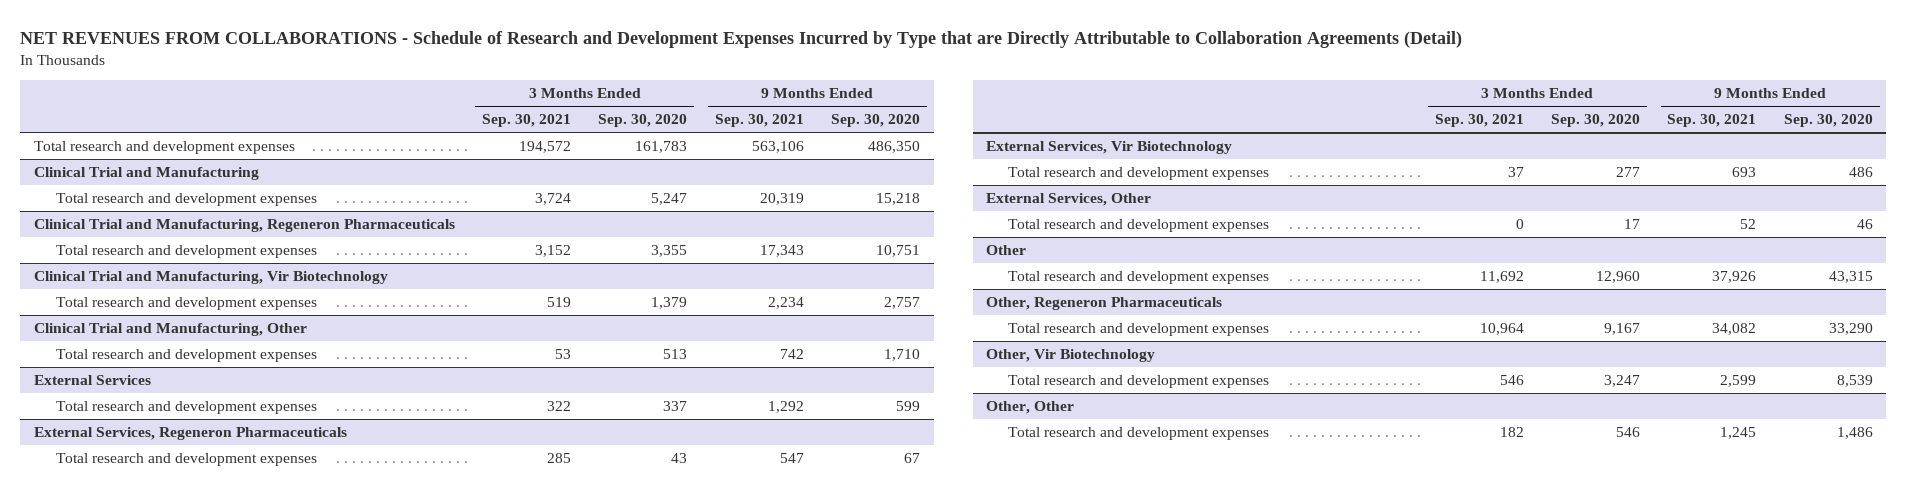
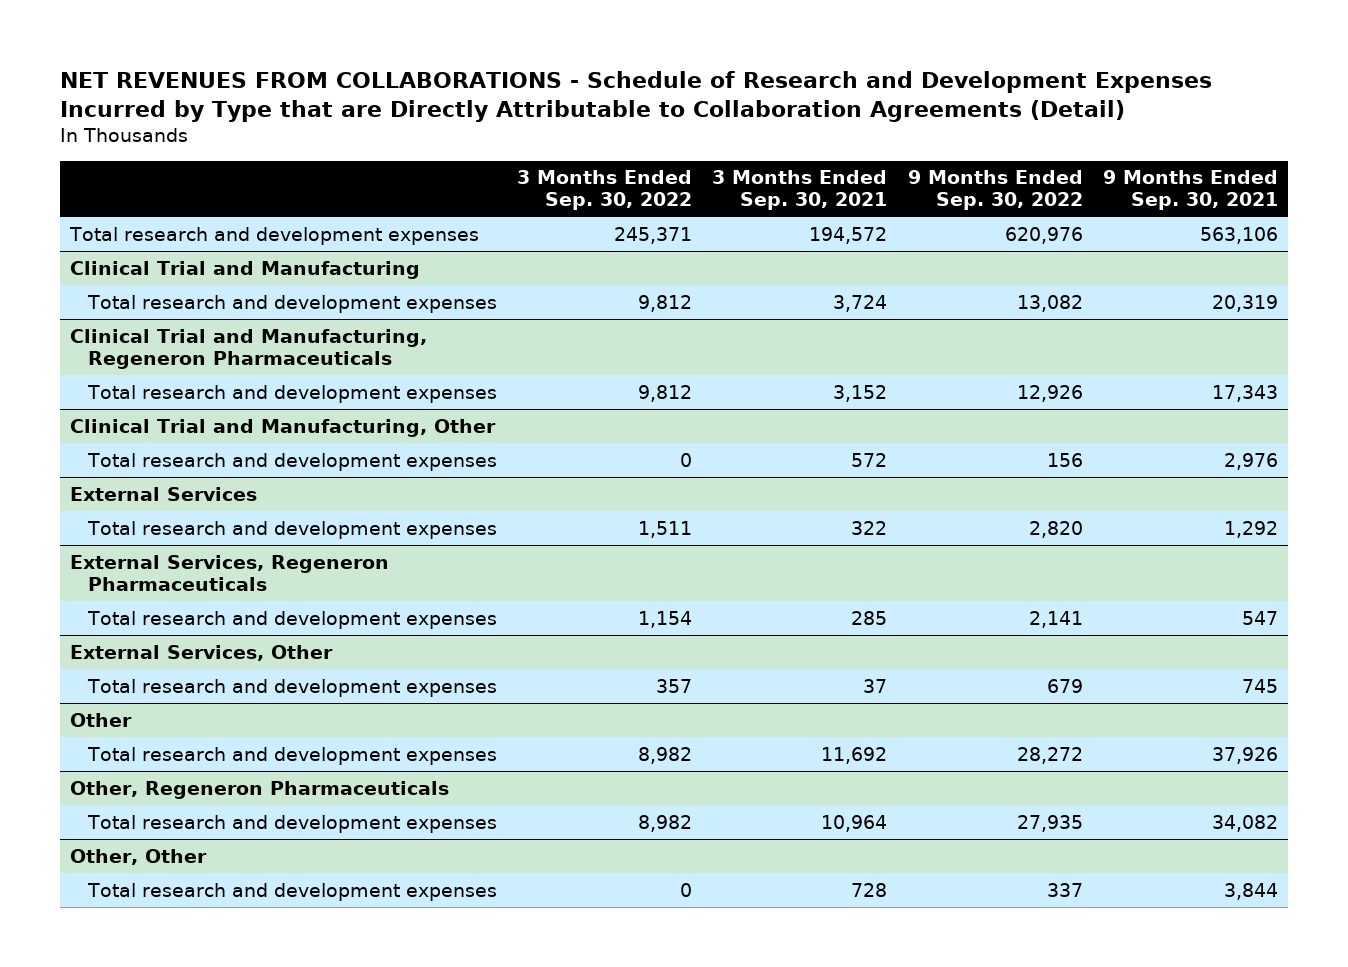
- | 3 Months Ended Sep. 30, 2021 | 3 Months Ended Sep. 30, 2020 | 9 Months Ended Sep. 30, 2021 | 9 Months Ended Sep. 30, 2020
+ | 3 Months Ended Sep. 30, 2022 | 3 Months Ended Sep. 30, 2021 | 9 Months Ended Sep. 30, 2022 | 9 Months Ended Sep. 30, 2021
- Clinical Trial and Manufacturing, Vir Biotechnology
- Total research and development expenses | 519 | 1,379 | 2,234 | 2,757
@ Clinical Trial and Manufacturing, Other
- Total research and development expenses | 53 | 513 | 742 | 1,710
+ Total research and development expenses | 0 | 572 | 156 | 2,976
- External Services, Vir Biotechnology
- Total research and development expenses | 37 | 277 | 693 | 486
@ External Services, Other
- Total research and development expenses | 0 | 17 | 52 | 46
+ Total research and development expenses | 357 | 37 | 679 | 745
- Other, Vir Biotechnology
- Total research and development expenses | 546 | 3,247 | 2,599 | 8,539
@ Other, Other
- Total research and development expenses | 182 | 546 | 1,245 | 1,486
+ Total research and development expenses | 0 | 728 | 337 | 3,844

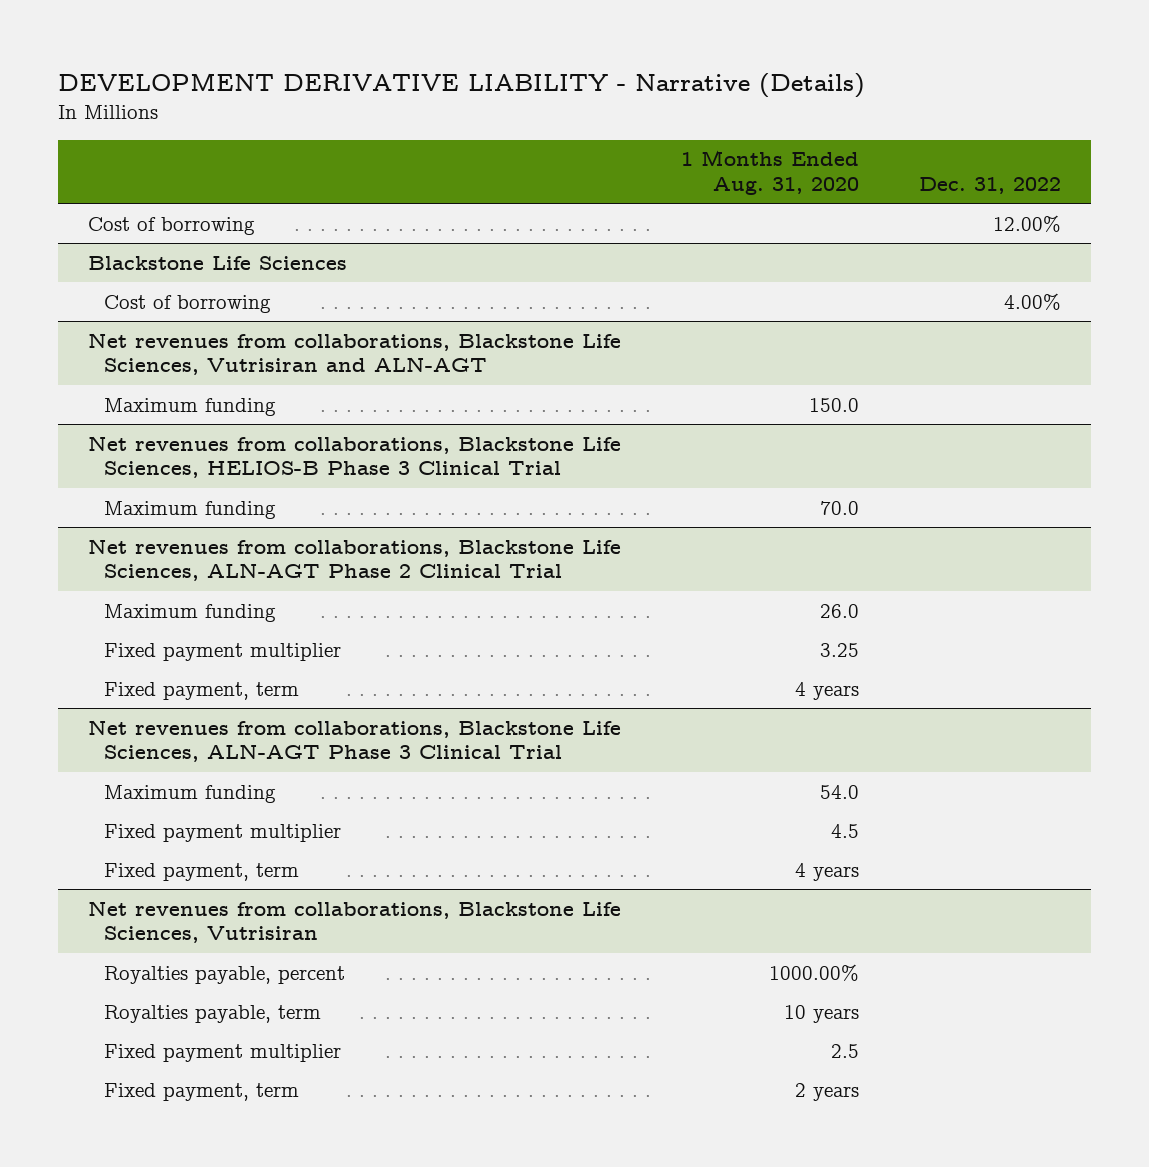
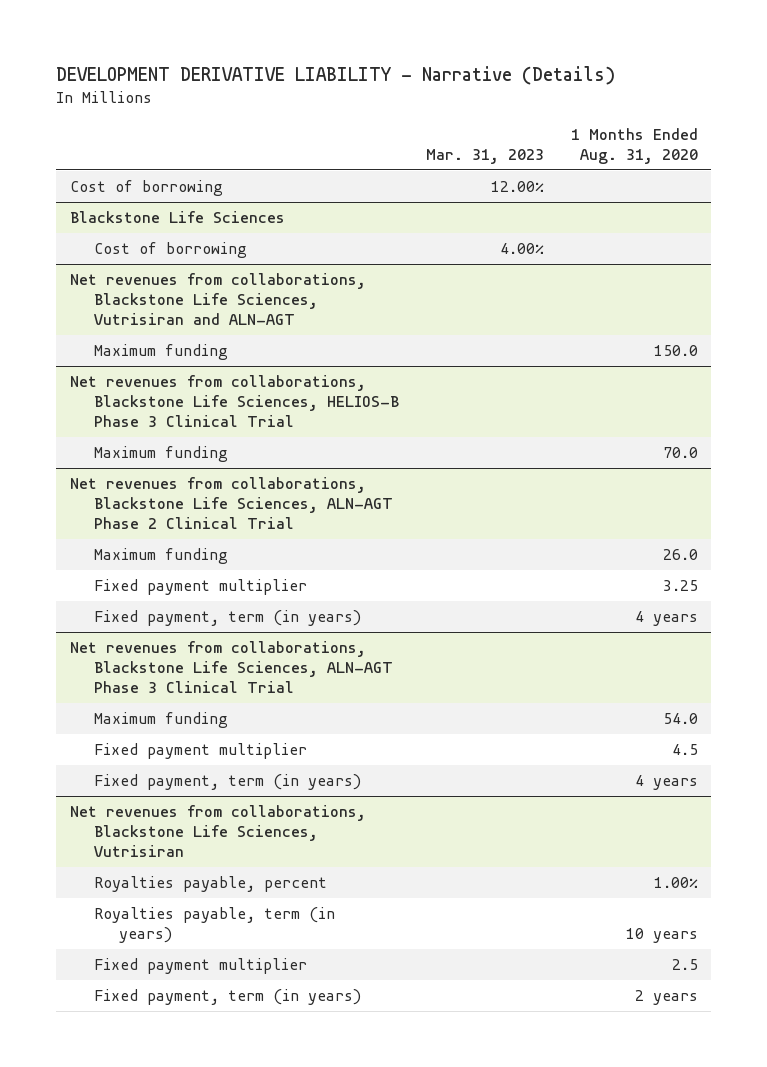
- | 1 Months Ended Aug. 31, 2020 | Dec. 31, 2022
+ | Mar. 31, 2023 | 1 Months Ended Aug. 31, 2020
@ Net revenues from collaborations, Blackstone Life Sciences, ALN-AGT Phase 2 Clinical Trial
- Fixed payment, term | 4 years |
+ Fixed payment, term (in years) | | 4 years
@ Net revenues from collaborations, Blackstone Life Sciences, ALN-AGT Phase 3 Clinical Trial
- Fixed payment, term | 4 years |
+ Fixed payment, term (in years) | | 4 years
@ Net revenues from collaborations, Blackstone Life Sciences, Vutrisiran
- Royalties payable, percent | 1000.00% |
- Royalties payable, term | 10 years |
+ Royalties payable, percent | | 1.00%
+ Royalties payable, term (in years) | | 10 years
- Fixed payment, term | 2 years |
+ Fixed payment, term (in years) | | 2 years

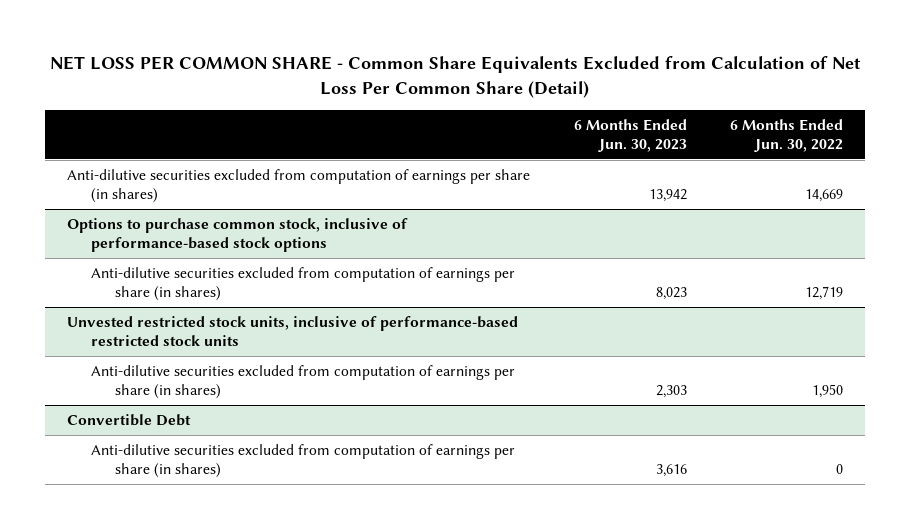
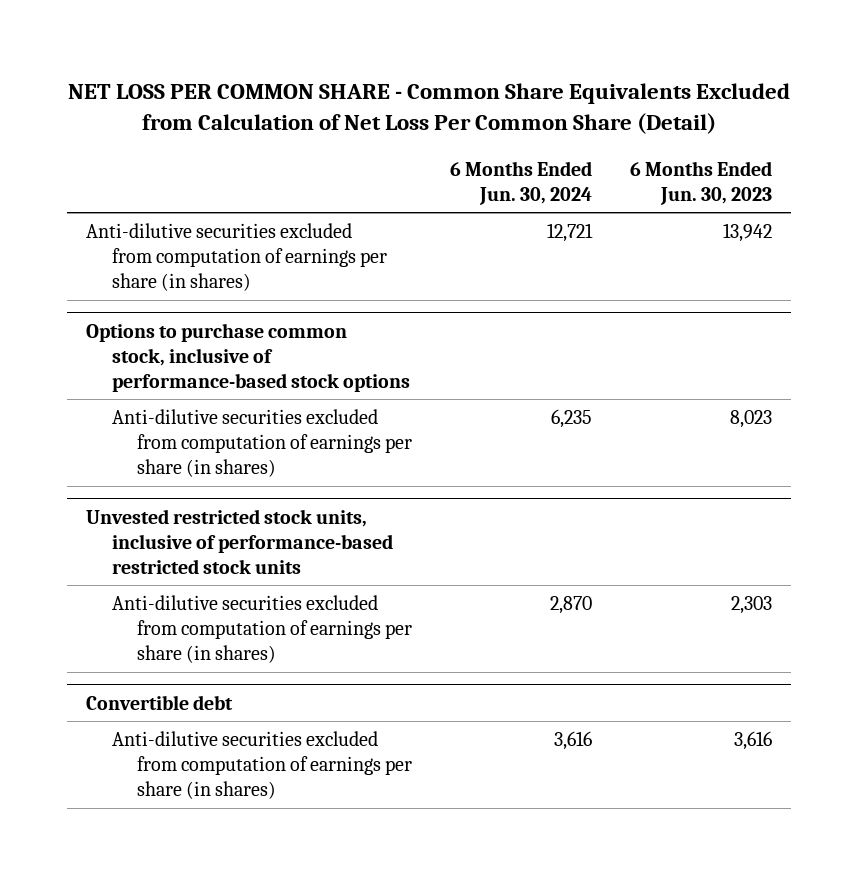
- | 6 Months Ended Jun. 30, 2023 | 6 Months Ended Jun. 30, 2022
+ | 6 Months Ended Jun. 30, 2024 | 6 Months Ended Jun. 30, 2023
- Convertible Debt
+ Convertible debt

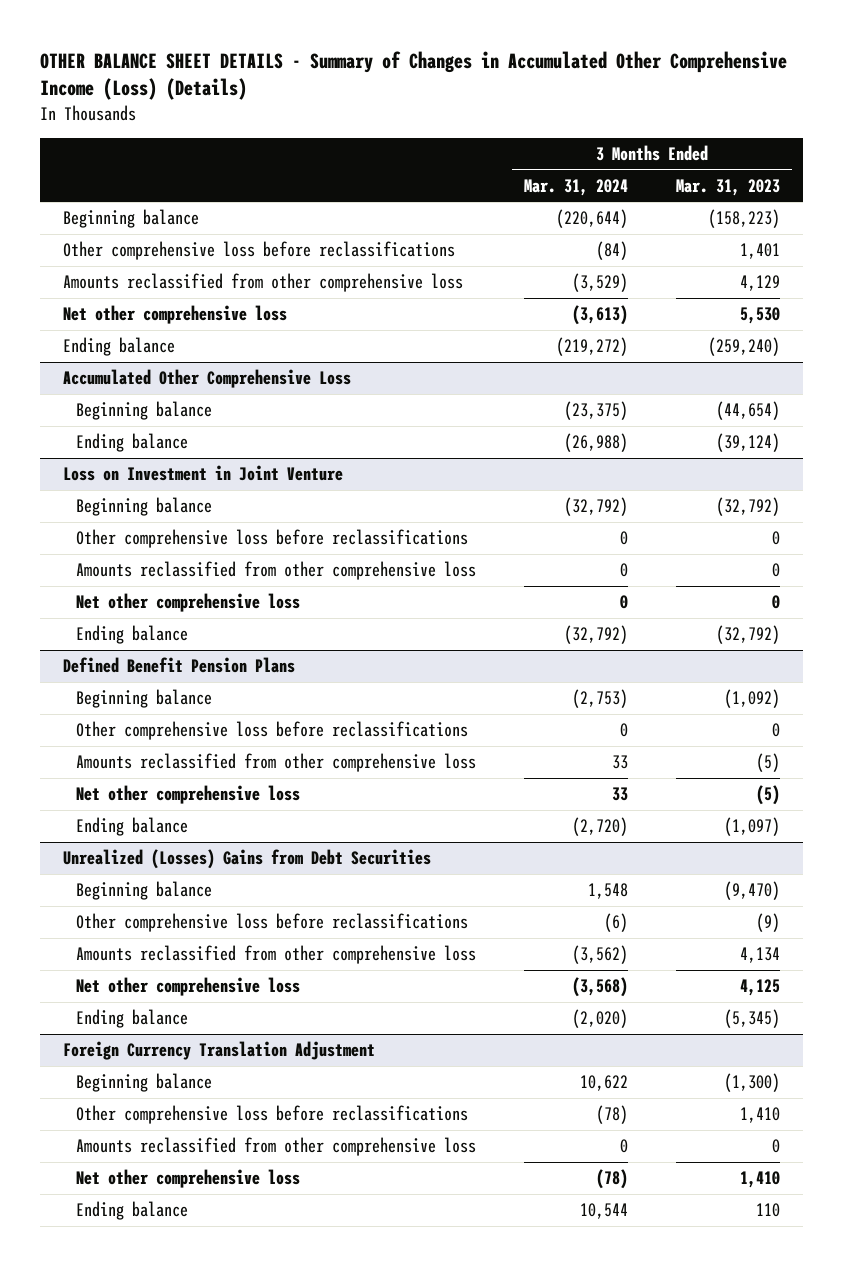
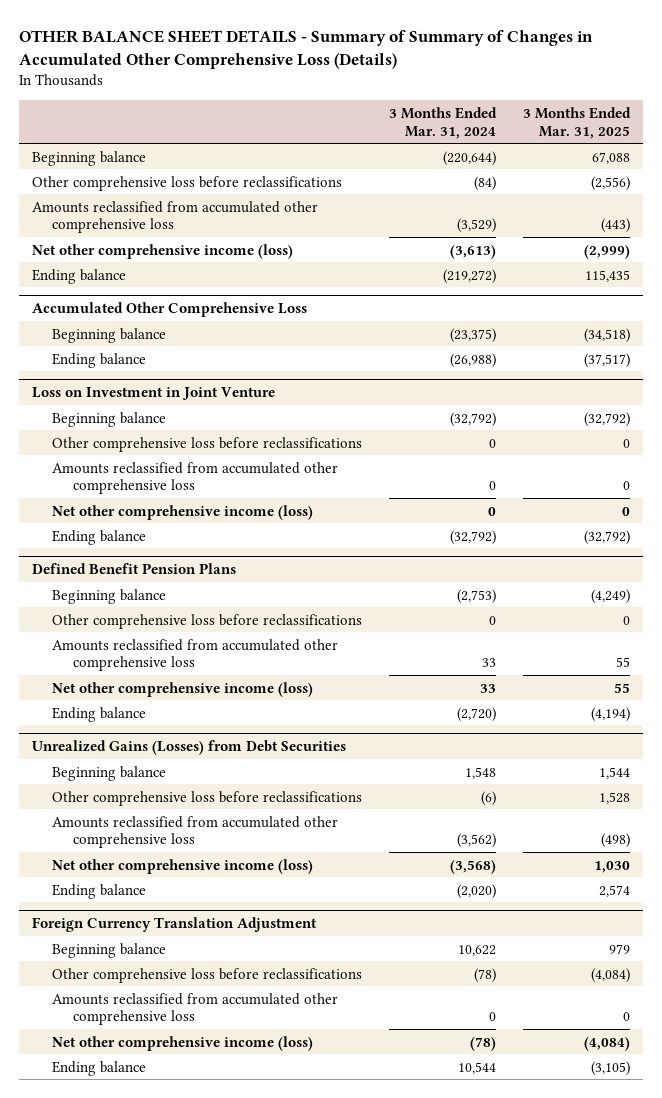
- OTHER BALANCE SHEET DETAILS - Summary of Changes in Accumulated Other Comprehensive Income (Loss) (Details)
+ OTHER BALANCE SHEET DETAILS - Summary of Summary of Changes in Accumulated Other Comprehensive Loss (Details)
- | 3 Months Ended Mar. 31, 2024 | 3 Months Ended Mar. 31, 2023
+ | 3 Months Ended Mar. 31, 2024 | 3 Months Ended Mar. 31, 2025
- Amounts reclassified from other comprehensive loss | (3,529) | 4,129
- Net other comprehensive loss | (3,613) | 5,530
+ Amounts reclassified from accumulated other comprehensive loss | (3,529) | (443)
+ Net other comprehensive income (loss) | (3,613) | (2,999)
@ Loss on Investment in Joint Venture
- Amounts reclassified from other comprehensive loss | 0 | 0
- Net other comprehensive loss | 0 | 0
+ Amounts reclassified from accumulated other comprehensive loss | 0 | 0
+ Net other comprehensive income (loss) | 0 | 0
@ Defined Benefit Pension Plans
- Amounts reclassified from other comprehensive loss | 33 | (5)
- Net other comprehensive loss | 33 | (5)
+ Amounts reclassified from accumulated other comprehensive loss | 33 | 55
+ Net other comprehensive income (loss) | 33 | 55
- Unrealized (Losses) Gains from Debt Securities
+ Unrealized Gains (Losses) from Debt Securities
- Amounts reclassified from other comprehensive loss | (3,562) | 4,134
- Net other comprehensive loss | (3,568) | 4,125
+ Amounts reclassified from accumulated other comprehensive loss | (3,562) | (498)
+ Net other comprehensive income (loss) | (3,568) | 1,030
@ Foreign Currency Translation Adjustment
- Amounts reclassified from other comprehensive loss | 0 | 0
- Net other comprehensive loss | (78) | 1,410
+ Amounts reclassified from accumulated other comprehensive loss | 0 | 0
+ Net other comprehensive income (loss) | (78) | (4,084)

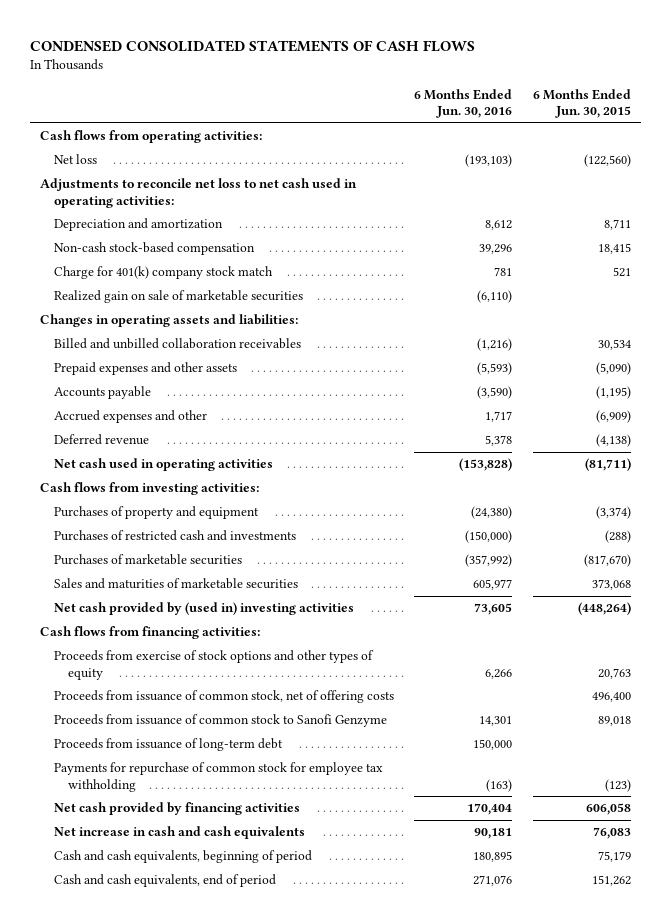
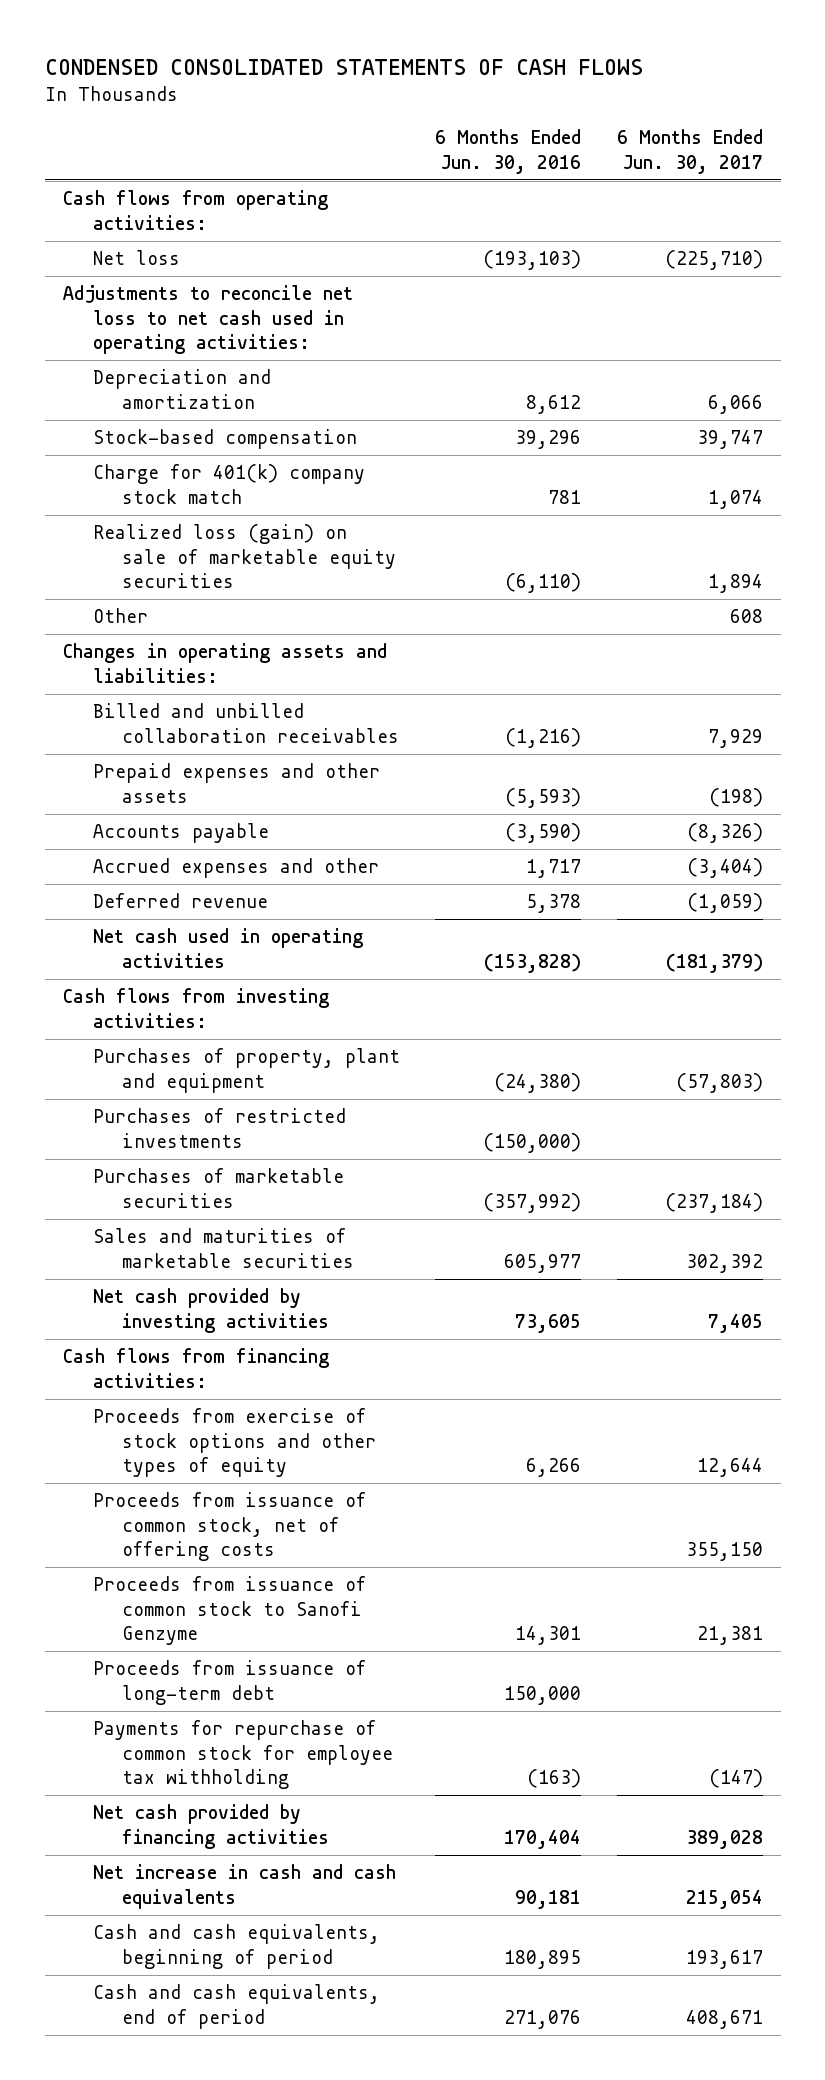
- | 6 Months Ended Jun. 30, 2016 | 6 Months Ended Jun. 30, 2015
+ | 6 Months Ended Jun. 30, 2016 | 6 Months Ended Jun. 30, 2017
- Non-cash stock-based compensation | 39,296 | 18,415
+ Stock-based compensation | 39,296 | 39,747
- Realized gain on sale of marketable securities | (6,110) |
+ Realized loss (gain) on sale of marketable equity securities | (6,110) | 1,894
+ Other | | 608
- Purchases of property and equipment | (24,380) | (3,374)
- Purchases of restricted cash and investments | (150,000) | (288)
+ Purchases of property, plant and equipment | (24,380) | (57,803)
+ Purchases of restricted investments | (150,000) |
- Net cash provided by (used in) investing activities | 73,605 | (448,264)
+ Net cash provided by investing activities | 73,605 | 7,405

